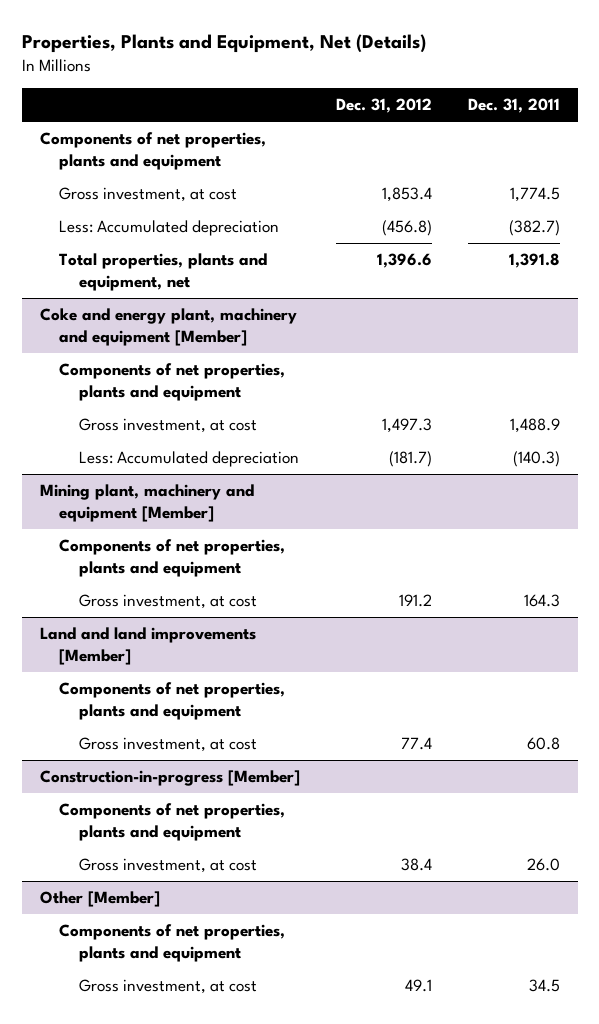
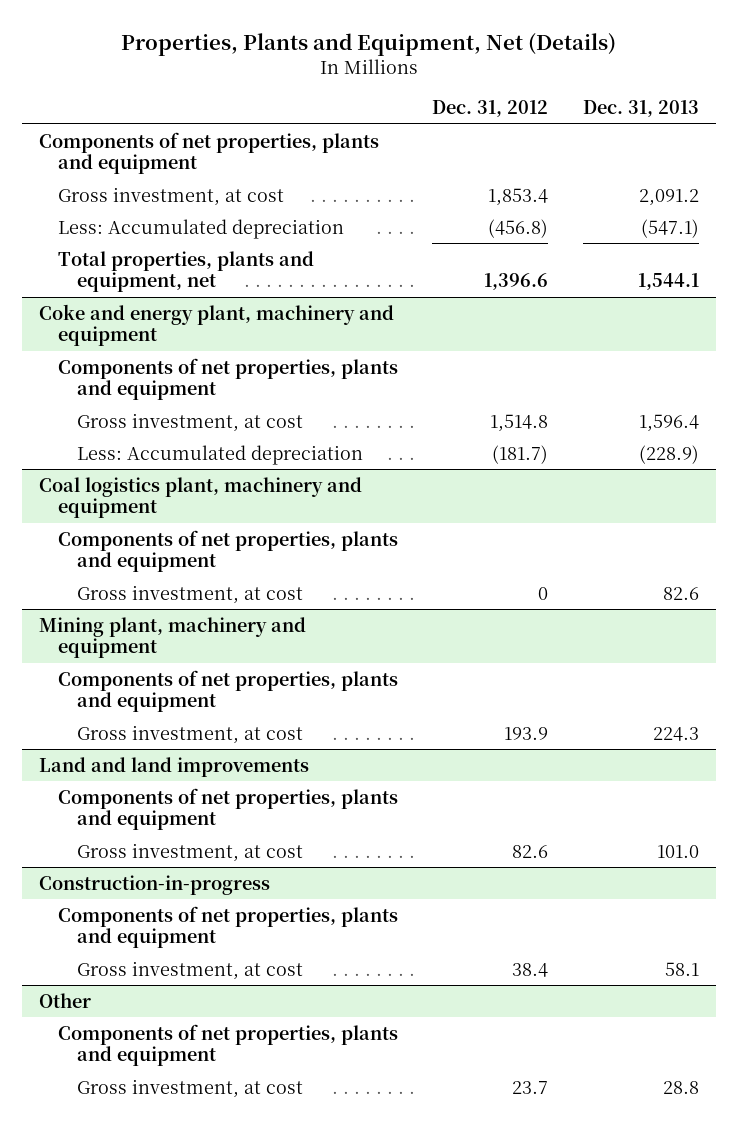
- | Dec. 31, 2012 | Dec. 31, 2011
+ | Dec. 31, 2012 | Dec. 31, 2013
- Coke and energy plant, machinery and equipment [Member]
+ Coke and energy plant, machinery and equipment
- Gross investment, at cost | 1,497.3 | 1,488.9
+ Gross investment, at cost | 1,514.8 | 1,596.4
- Mining plant, machinery and equipment [Member]
+ Coal logistics plant, machinery and equipment
- Gross investment, at cost | 191.2 | 164.3
- Land and land improvements [Member]
+ Gross investment, at cost | 0 | 82.6
+ Mining plant, machinery and equipment
- Gross investment, at cost | 77.4 | 60.8
- Construction-in-progress [Member]
+ Gross investment, at cost | 193.9 | 224.3
+ Land and land improvements
+ Gross investment, at cost | 82.6 | 101.0
+ Construction-in-progress
+ Components of net properties, plants and equipment
- Other [Member]
+ Other
- Gross investment, at cost | 49.1 | 34.5
+ Gross investment, at cost | 23.7 | 28.8

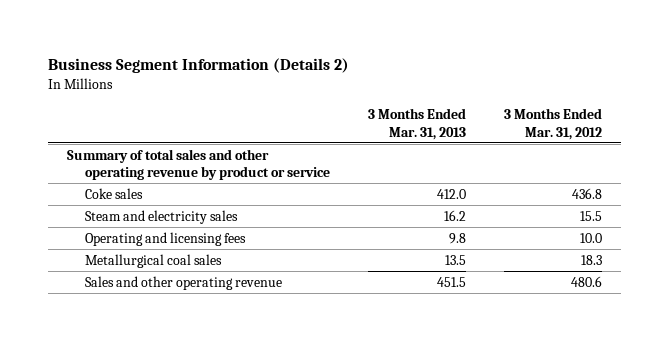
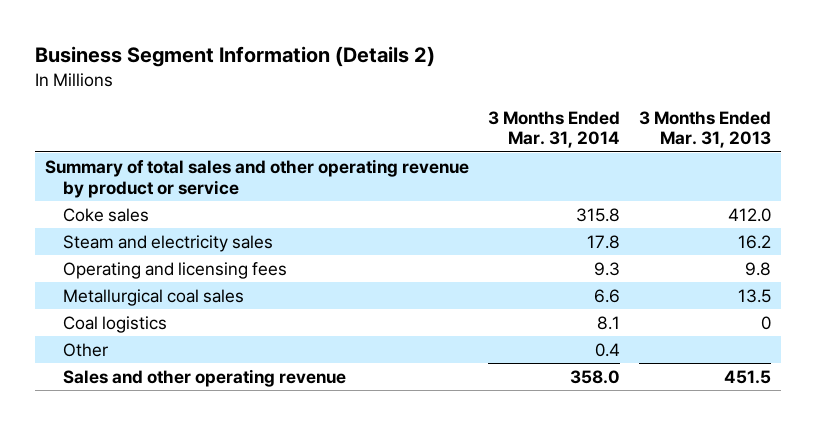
- | 3 Months Ended Mar. 31, 2013 | 3 Months Ended Mar. 31, 2012
+ | 3 Months Ended Mar. 31, 2014 | 3 Months Ended Mar. 31, 2013
+ Coal logistics | 8.1 | 0
+ Other | 0.4 |

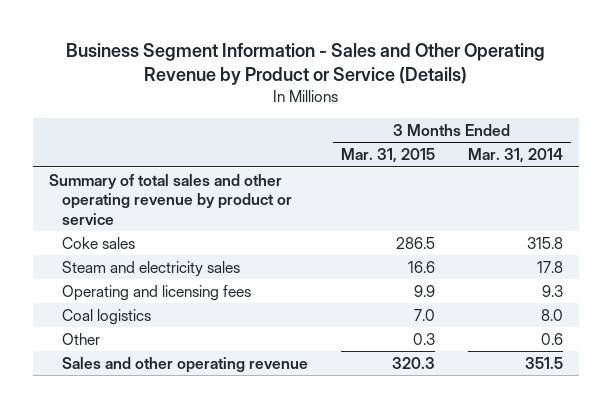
- Business Segment Information (Details 2)
+ Business Segment Information - Sales and Other Operating Revenue by Product or Service (Details)
- | 3 Months Ended Mar. 31, 2014 | 3 Months Ended Mar. 31, 2013
+ | 3 Months Ended Mar. 31, 2015 | 3 Months Ended Mar. 31, 2014
- Metallurgical coal sales | 6.6 | 13.5
- Coal logistics | 8.1 | 0
- Other | 0.4 |
- Sales and other operating revenue | 358.0 | 451.5
+ Coal logistics | 7.0 | 8.0
+ Other | 0.3 | 0.6
+ Sales and other operating revenue | 320.3 | 351.5

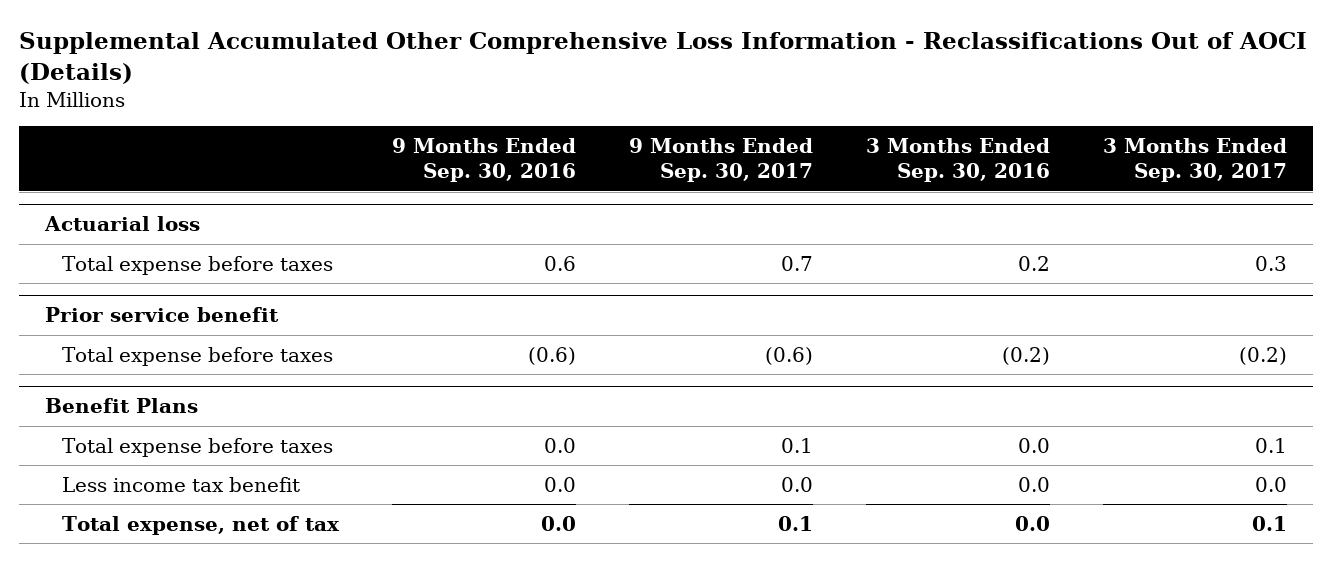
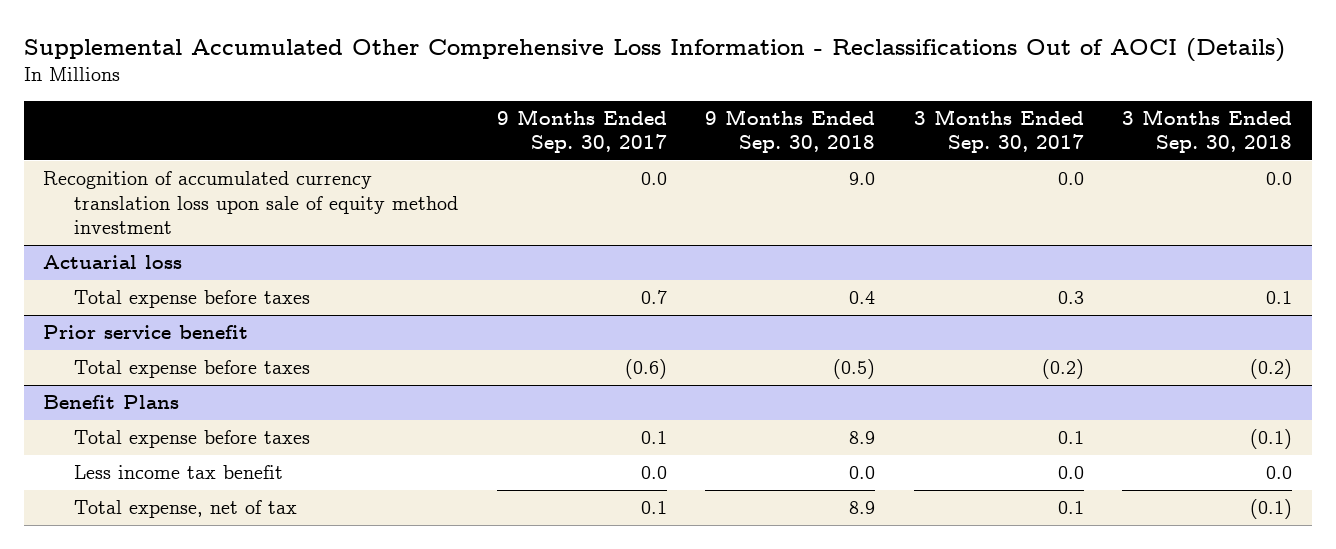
- | 9 Months Ended Sep. 30, 2016 | 9 Months Ended Sep. 30, 2017 | 3 Months Ended Sep. 30, 2016 | 3 Months Ended Sep. 30, 2017
+ | 9 Months Ended Sep. 30, 2017 | 9 Months Ended Sep. 30, 2018 | 3 Months Ended Sep. 30, 2017 | 3 Months Ended Sep. 30, 2018
+ Recognition of accumulated currency translation loss upon sale of equity method investment | 0.0 | 9.0 | 0.0 | 0.0

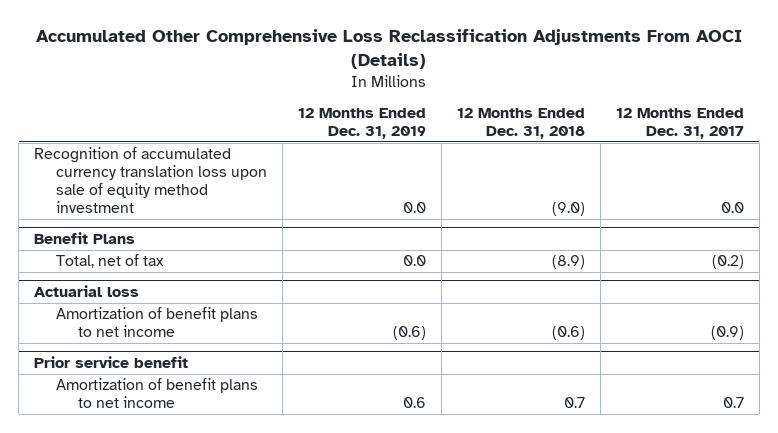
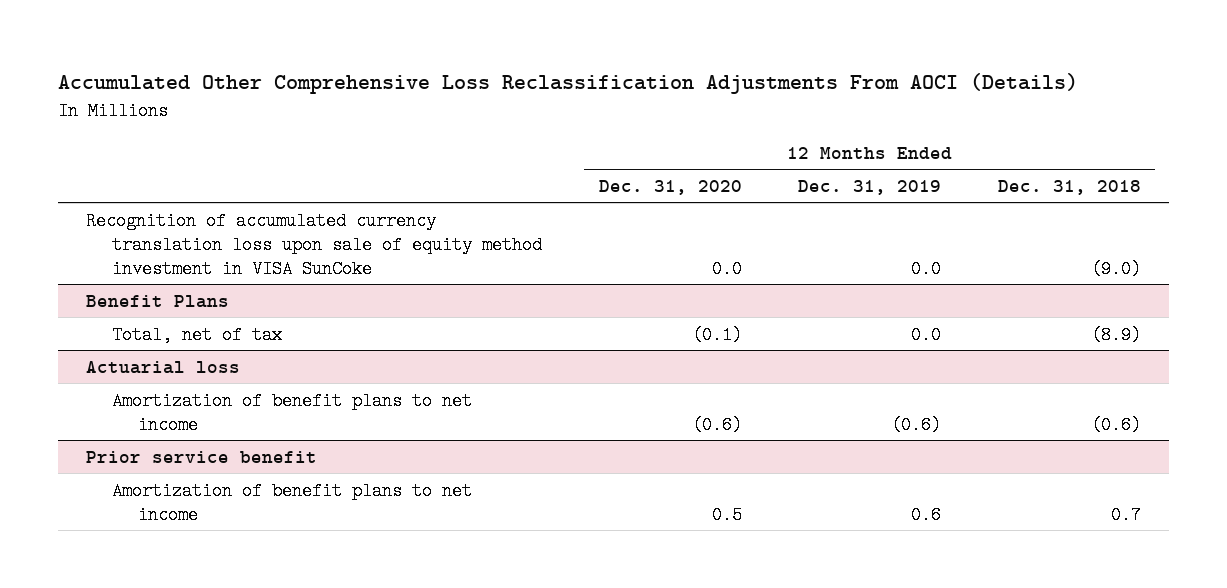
- | 12 Months Ended Dec. 31, 2019 | 12 Months Ended Dec. 31, 2018 | 12 Months Ended Dec. 31, 2017
+ | 12 Months Ended Dec. 31, 2020 | 12 Months Ended Dec. 31, 2019 | 12 Months Ended Dec. 31, 2018
- Recognition of accumulated currency translation loss upon sale of equity method investment | 0.0 | (9.0) | 0.0
+ Recognition of accumulated currency translation loss upon sale of equity method investment in VISA SunCoke | 0.0 | 0.0 | (9.0)

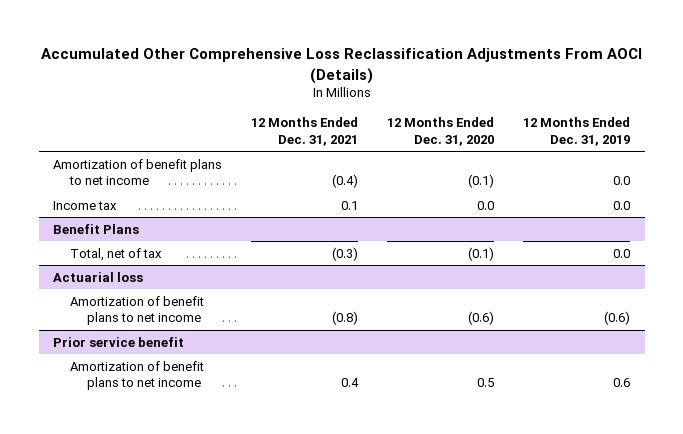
- | 12 Months Ended Dec. 31, 2020 | 12 Months Ended Dec. 31, 2019 | 12 Months Ended Dec. 31, 2018
+ | 12 Months Ended Dec. 31, 2021 | 12 Months Ended Dec. 31, 2020 | 12 Months Ended Dec. 31, 2019
- Recognition of accumulated currency translation loss upon sale of equity method investment in VISA SunCoke | 0.0 | 0.0 | (9.0)
+ Amortization of benefit plans to net income | (0.4) | (0.1) | 0.0
+ Income tax | 0.1 | 0.0 | 0.0

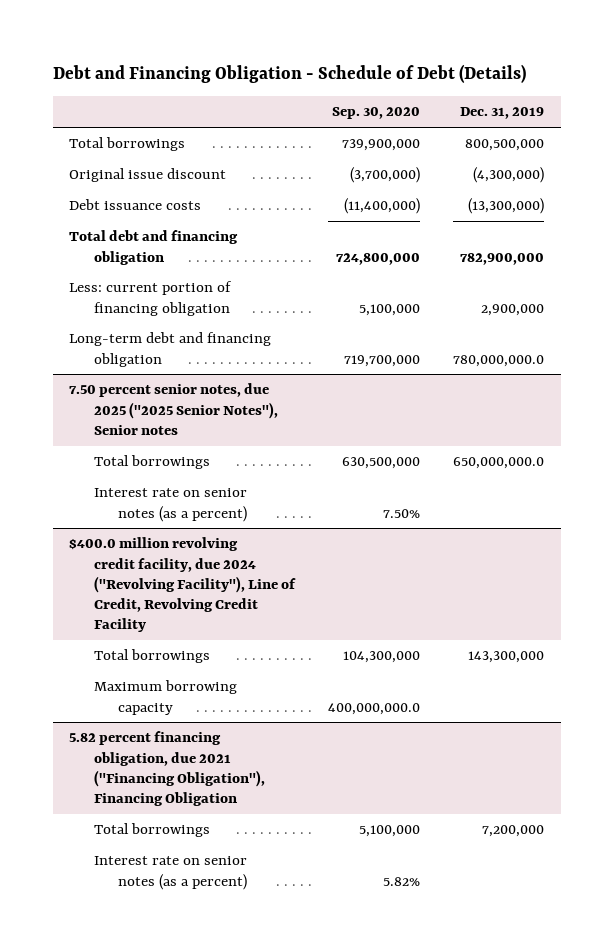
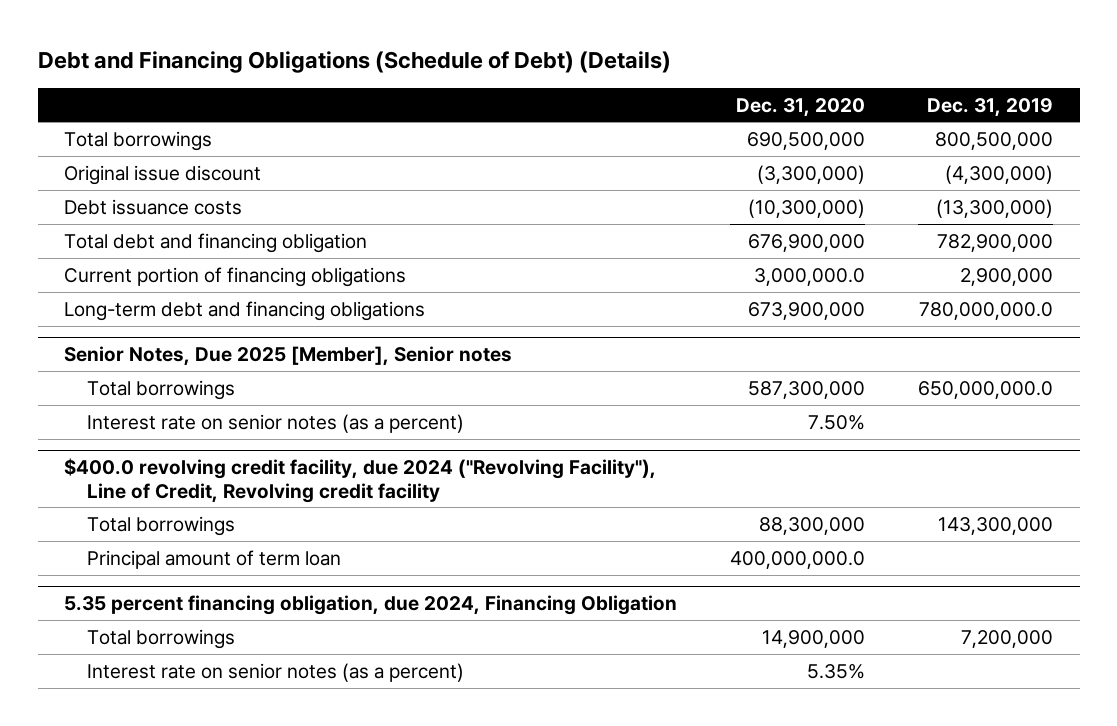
- Debt and Financing Obligation - Schedule of Debt (Details)
+ Debt and Financing Obligations (Schedule of Debt) (Details)
- | Sep. 30, 2020 | Dec. 31, 2019
+ | Dec. 31, 2020 | Dec. 31, 2019
- Less: current portion of financing obligation | 5,100,000 | 2,900,000
- Long-term debt and financing obligation | 719,700,000 | 780,000,000.0
- 7.50 percent senior notes, due 2025 ("2025 Senior Notes"), Senior notes
+ Current portion of financing obligations | 3,000,000.0 | 2,900,000
+ Long-term debt and financing obligations | 673,900,000 | 780,000,000.0
+ Senior Notes, Due 2025 [Member], Senior notes
- $400.0 million revolving credit facility, due 2024 ("Revolving Facility"), Line of Credit, Revolving Credit Facility
+ $400.0 revolving credit facility, due 2024 ("Revolving Facility"), Line of Credit, Revolving credit facility
- Maximum borrowing capacity | 400,000,000.0 |
- 5.82 percent financing obligation, due 2021 ("Financing Obligation"), Financing Obligation
+ Principal amount of term loan | 400,000,000.0 |
+ 5.35 percent financing obligation, due 2024, Financing Obligation

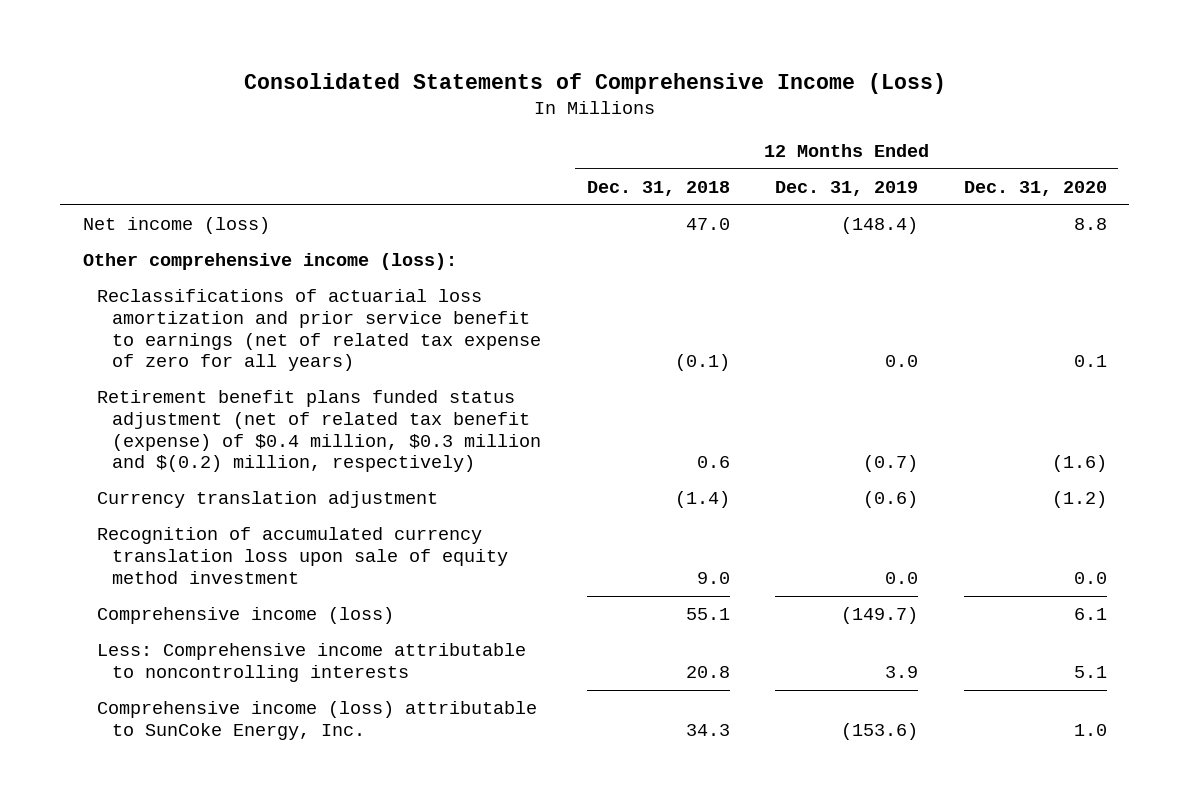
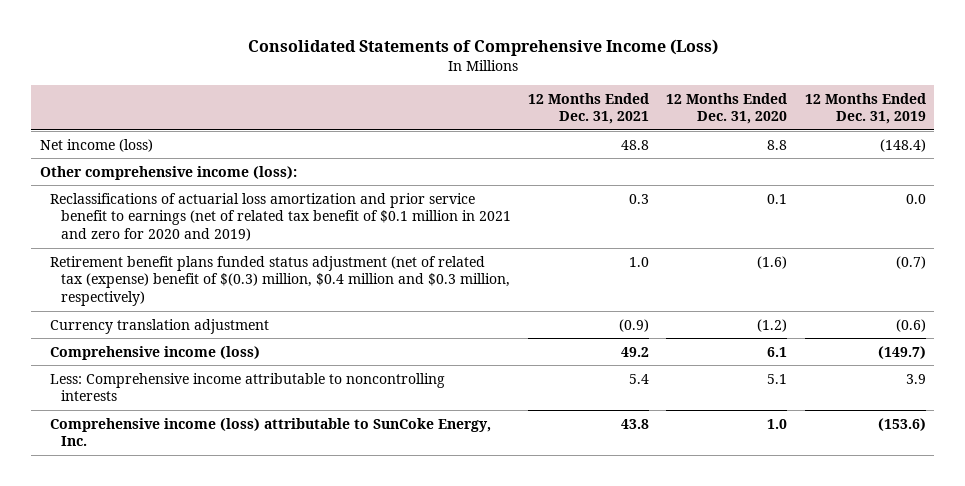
- | 12 Months Ended Dec. 31, 2018 | 12 Months Ended Dec. 31, 2019 | 12 Months Ended Dec. 31, 2020
+ | 12 Months Ended Dec. 31, 2021 | 12 Months Ended Dec. 31, 2020 | 12 Months Ended Dec. 31, 2019
- Reclassifications of actuarial loss amortization and prior service benefit to earnings (net of related tax expense of zero for all years) | (0.1) | 0.0 | 0.1
- Retirement benefit plans funded status adjustment (net of related tax benefit (expense) of $0.4 million, $0.3 million and $(0.2) million, respectively) | 0.6 | (0.7) | (1.6)
+ Reclassifications of actuarial loss amortization and prior service benefit to earnings (net of related tax benefit of $0.1 million in 2021 and zero for 2020 and 2019) | 0.3 | 0.1 | 0.0
+ Retirement benefit plans funded status adjustment (net of related tax (expense) benefit of $(0.3) million, $0.4 million and $0.3 million, respectively) | 1.0 | (1.6) | (0.7)
- Recognition of accumulated currency translation loss upon sale of equity method investment | 9.0 | 0.0 | 0.0

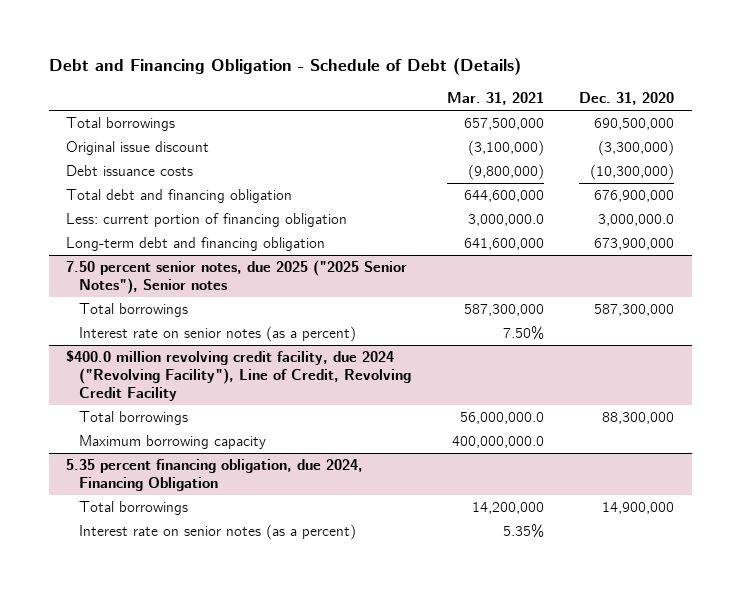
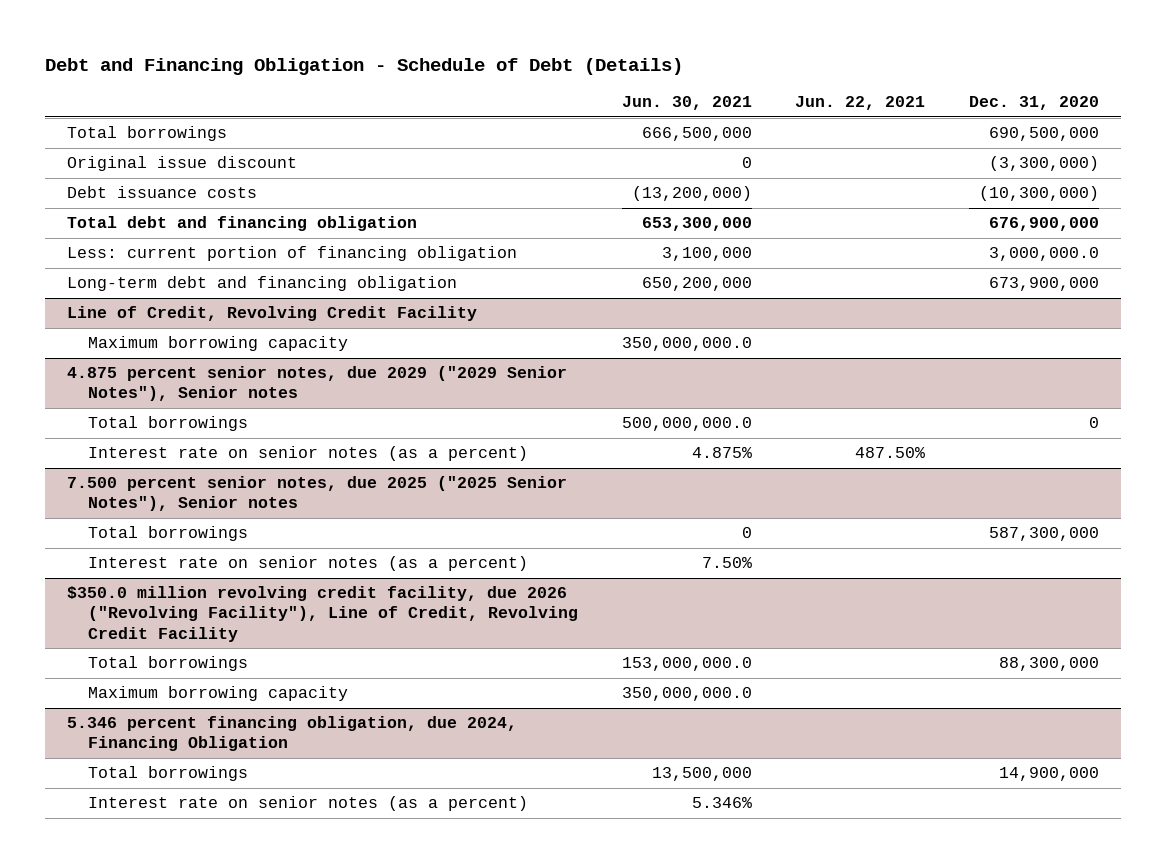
- | Mar. 31, 2021 | Dec. 31, 2020
+ | Jun. 30, 2021 | Jun. 22, 2021 | Dec. 31, 2020
- 7.50 percent senior notes, due 2025 ("2025 Senior Notes"), Senior notes
+ Line of Credit, Revolving Credit Facility
+ Maximum borrowing capacity | 350,000,000.0 | |
+ 4.875 percent senior notes, due 2029 ("2029 Senior Notes"), Senior notes
+ Total borrowings | 500,000,000.0 | | 0
+ Interest rate on senior notes (as a percent) | 4.875% | 487.50% |
+ 7.500 percent senior notes, due 2025 ("2025 Senior Notes"), Senior notes
- $400.0 million revolving credit facility, due 2024 ("Revolving Facility"), Line of Credit, Revolving Credit Facility
+ $350.0 million revolving credit facility, due 2026 ("Revolving Facility"), Line of Credit, Revolving Credit Facility
- 5.35 percent financing obligation, due 2024, Financing Obligation
+ 5.346 percent financing obligation, due 2024, Financing Obligation

